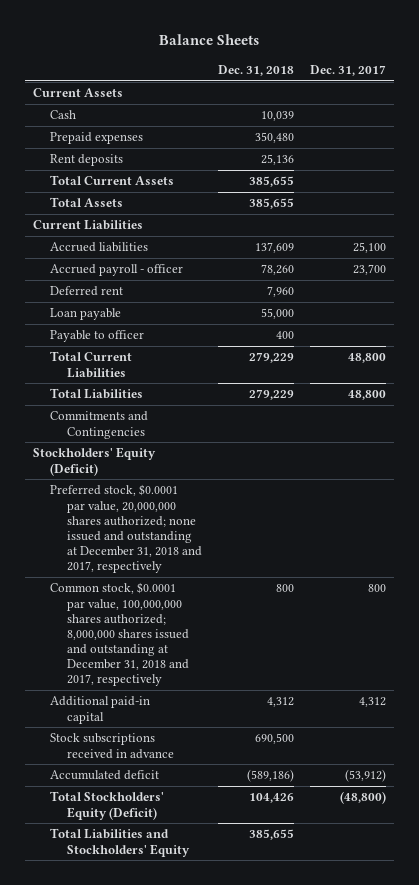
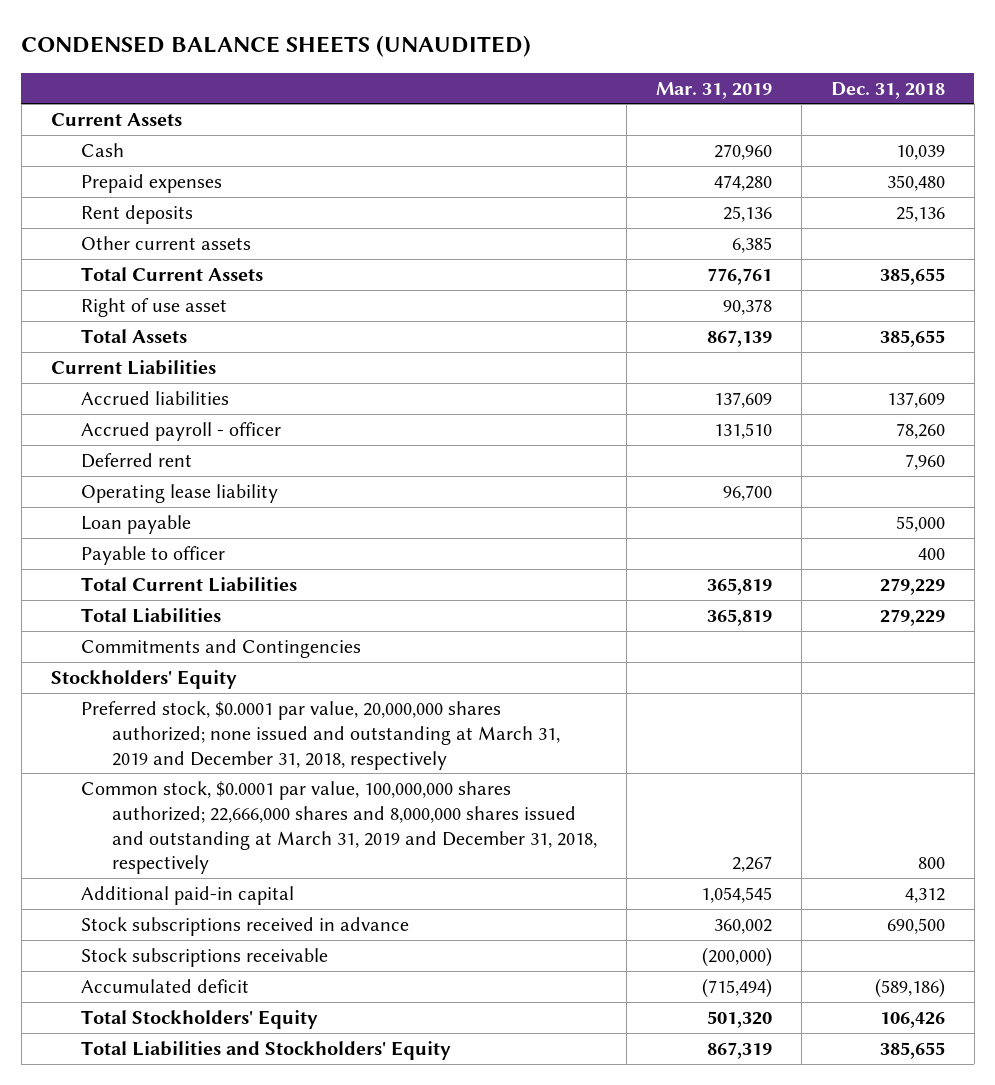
- Balance Sheets
+ CONDENSED BALANCE SHEETS (UNAUDITED)
- | Dec. 31, 2018 | Dec. 31, 2017
+ | Mar. 31, 2019 | Dec. 31, 2018
+ Other current assets | 6,385 |
+ Right of use asset | 90,378 |
+ Operating lease liability | 96,700 |
- Stockholders' Equity (Deficit)
- Preferred stock, $0.0001 par value, 20,000,000 shares authorized; none issued and outstanding at December 31, 2018 and 2017, respectively
- Common stock, $0.0001 par value, 100,000,000 shares authorized; 8,000,000 shares issued and outstanding at December 31, 2018 and 2017, respectively | 800 | 800
+ Stockholders' Equity
+ Preferred stock, $0.0001 par value, 20,000,000 shares authorized; none issued and outstanding at March 31, 2019 and December 31, 2018, respectively
+ Common stock, $0.0001 par value, 100,000,000 shares authorized; 22,666,000 shares and 8,000,000 shares issued and outstanding at March 31, 2019 and December 31, 2018, respectively | 2,267 | 800
+ Stock subscriptions receivable | (200,000) |
- Total Stockholders' Equity (Deficit) | 104,426 | (48,800)
+ Total Stockholders' Equity | 501,320 | 106,426

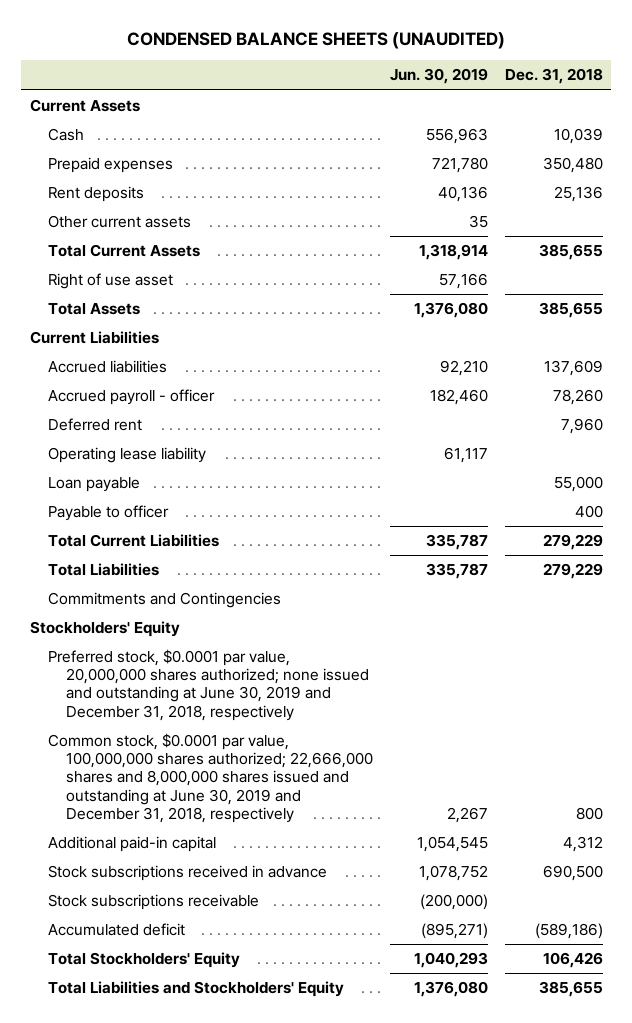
- | Mar. 31, 2019 | Dec. 31, 2018
+ | Jun. 30, 2019 | Dec. 31, 2018
- Preferred stock, $0.0001 par value, 20,000,000 shares authorized; none issued and outstanding at March 31, 2019 and December 31, 2018, respectively
- Common stock, $0.0001 par value, 100,000,000 shares authorized; 22,666,000 shares and 8,000,000 shares issued and outstanding at March 31, 2019 and December 31, 2018, respectively | 2,267 | 800
+ Preferred stock, $0.0001 par value, 20,000,000 shares authorized; none issued and outstanding at June 30, 2019 and December 31, 2018, respectively
+ Common stock, $0.0001 par value, 100,000,000 shares authorized; 22,666,000 shares and 8,000,000 shares issued and outstanding at June 30, 2019 and December 31, 2018, respectively | 2,267 | 800

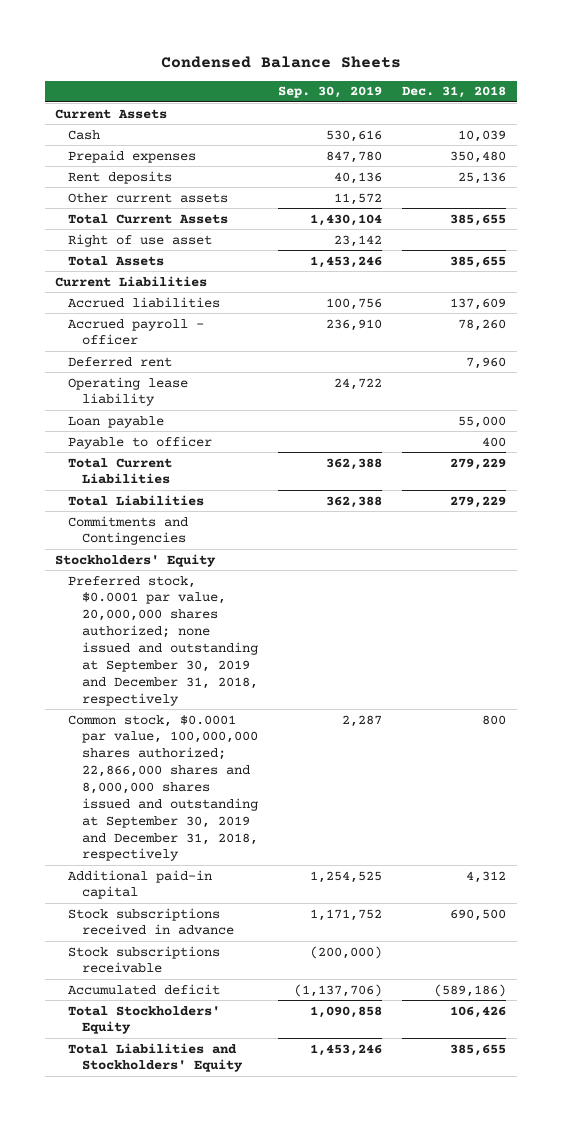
- CONDENSED BALANCE SHEETS (UNAUDITED)
+ Condensed Balance Sheets
- | Jun. 30, 2019 | Dec. 31, 2018
+ | Sep. 30, 2019 | Dec. 31, 2018
- Preferred stock, $0.0001 par value, 20,000,000 shares authorized; none issued and outstanding at June 30, 2019 and December 31, 2018, respectively
- Common stock, $0.0001 par value, 100,000,000 shares authorized; 22,666,000 shares and 8,000,000 shares issued and outstanding at June 30, 2019 and December 31, 2018, respectively | 2,267 | 800
+ Preferred stock, $0.0001 par value, 20,000,000 shares authorized; none issued and outstanding at September 30, 2019 and December 31, 2018, respectively
+ Common stock, $0.0001 par value, 100,000,000 shares authorized; 22,866,000 shares and 8,000,000 shares issued and outstanding at September 30, 2019 and December 31, 2018, respectively | 2,287 | 800

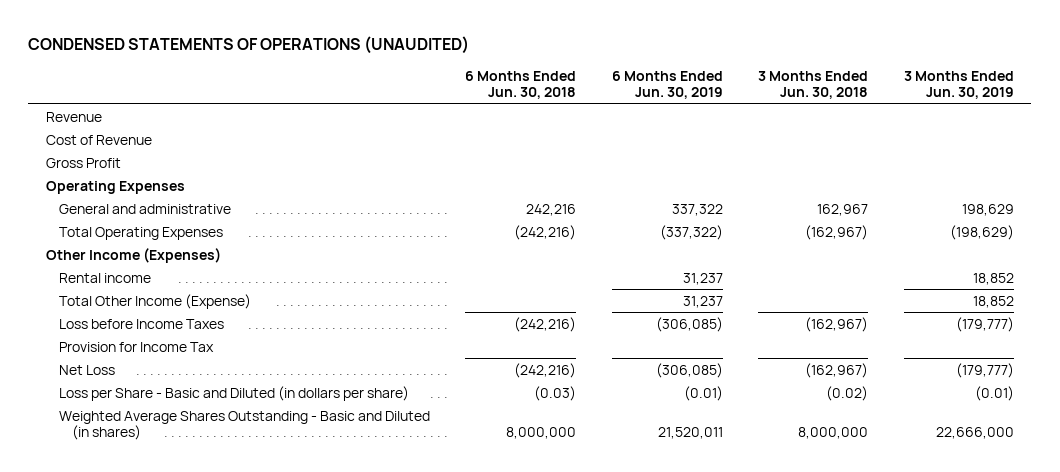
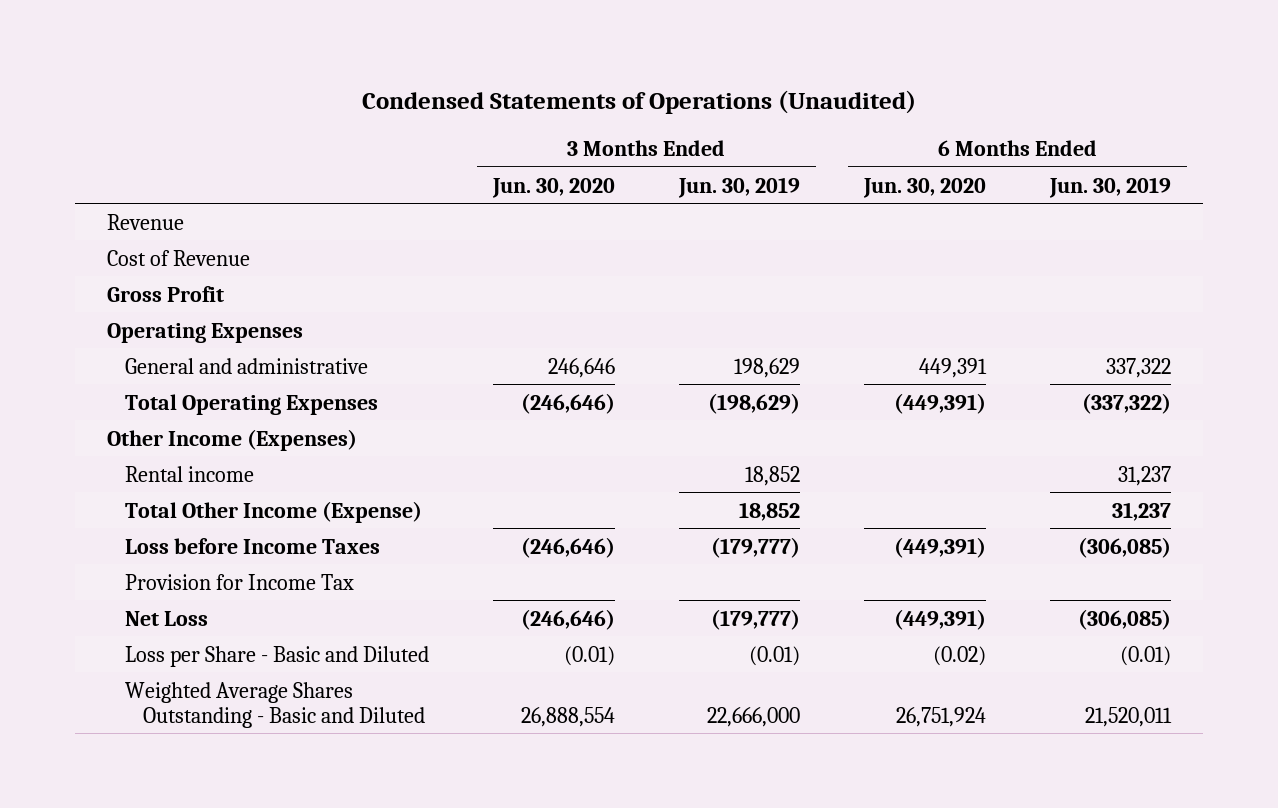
- CONDENSED STATEMENTS OF OPERATIONS (UNAUDITED)
+ Condensed Statements of Operations (Unaudited)
- | 6 Months Ended Jun. 30, 2018 | 6 Months Ended Jun. 30, 2019 | 3 Months Ended Jun. 30, 2018 | 3 Months Ended Jun. 30, 2019
+ | 3 Months Ended Jun. 30, 2020 | 3 Months Ended Jun. 30, 2019 | 6 Months Ended Jun. 30, 2020 | 6 Months Ended Jun. 30, 2019
- Loss per Share - Basic and Diluted (in dollars per share) | (0.03) | (0.01) | (0.02) | (0.01)
- Weighted Average Shares Outstanding - Basic and Diluted (in shares) | 8,000,000 | 21,520,011 | 8,000,000 | 22,666,000
+ Loss per Share - Basic and Diluted | (0.01) | (0.01) | (0.02) | (0.01)
+ Weighted Average Shares Outstanding - Basic and Diluted | 26,888,554 | 22,666,000 | 26,751,924 | 21,520,011

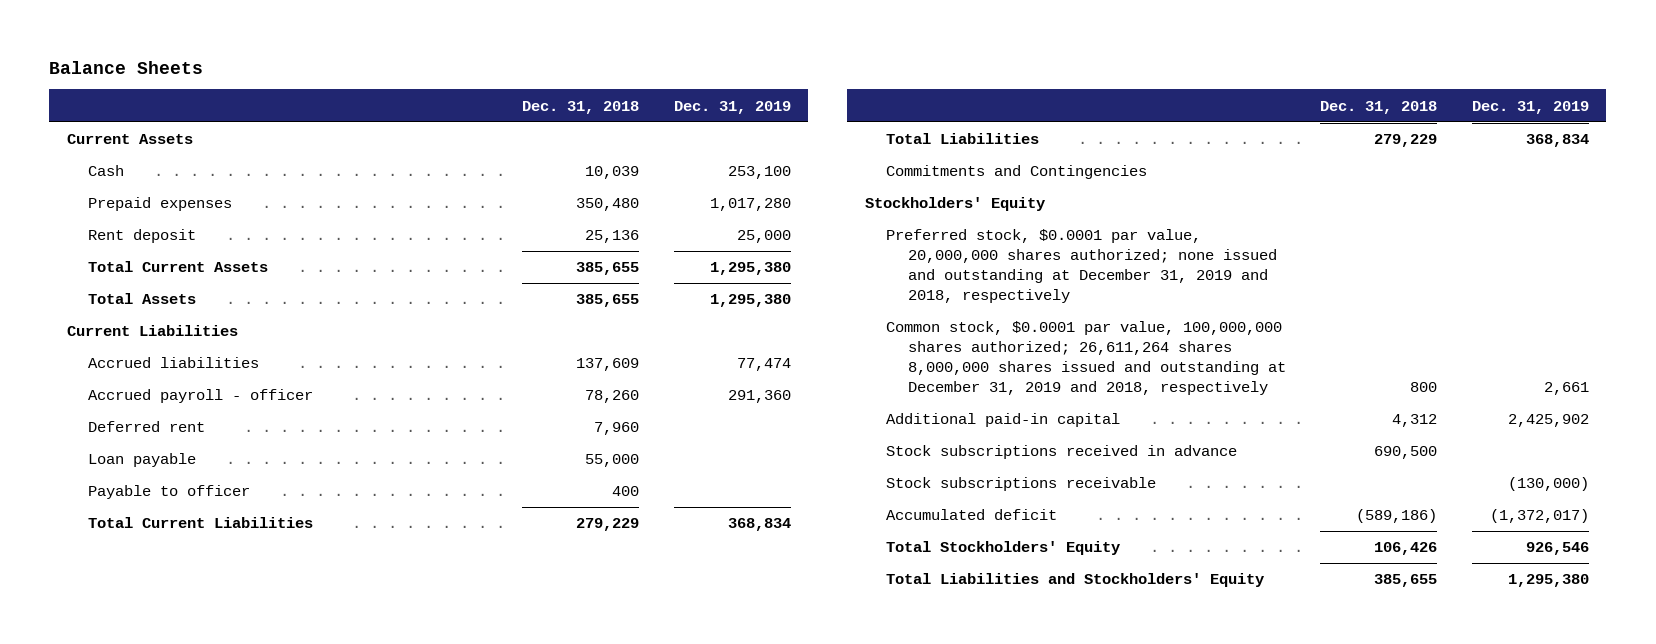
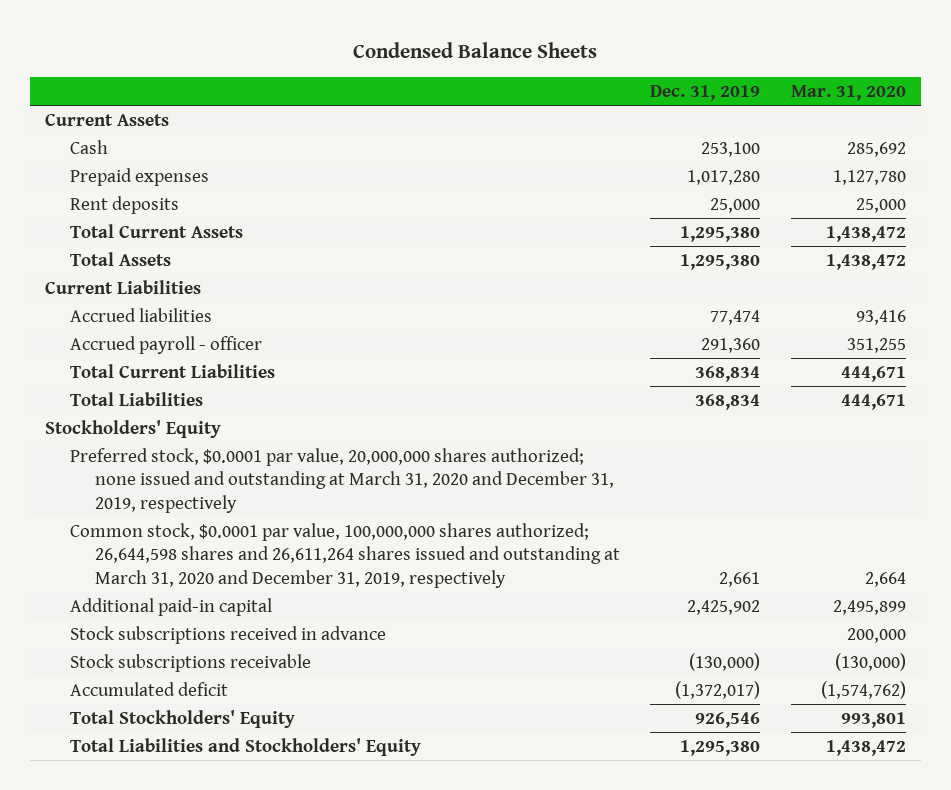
- Balance Sheets
+ Condensed Balance Sheets
- | Dec. 31, 2018 | Dec. 31, 2019
+ | Dec. 31, 2019 | Mar. 31, 2020
- Rent deposit | 25,136 | 25,000
+ Rent deposits | 25,000 | 25,000
- Deferred rent | 7,960 |
- Loan payable | 55,000 |
- Payable to officer | 400 |
- Commitments and Contingencies
- Preferred stock, $0.0001 par value, 20,000,000 shares authorized; none issued and outstanding at December 31, 2019 and 2018, respectively
- Common stock, $0.0001 par value, 100,000,000 shares authorized; 26,611,264 shares 8,000,000 shares issued and outstanding at December 31, 2019 and 2018, respectively | 800 | 2,661
+ Preferred stock, $0.0001 par value, 20,000,000 shares authorized; none issued and outstanding at March 31, 2020 and December 31, 2019, respectively
+ Common stock, $0.0001 par value, 100,000,000 shares authorized; 26,644,598 shares and 26,611,264 shares issued and outstanding at March 31, 2020 and December 31, 2019, respectively | 2,661 | 2,664

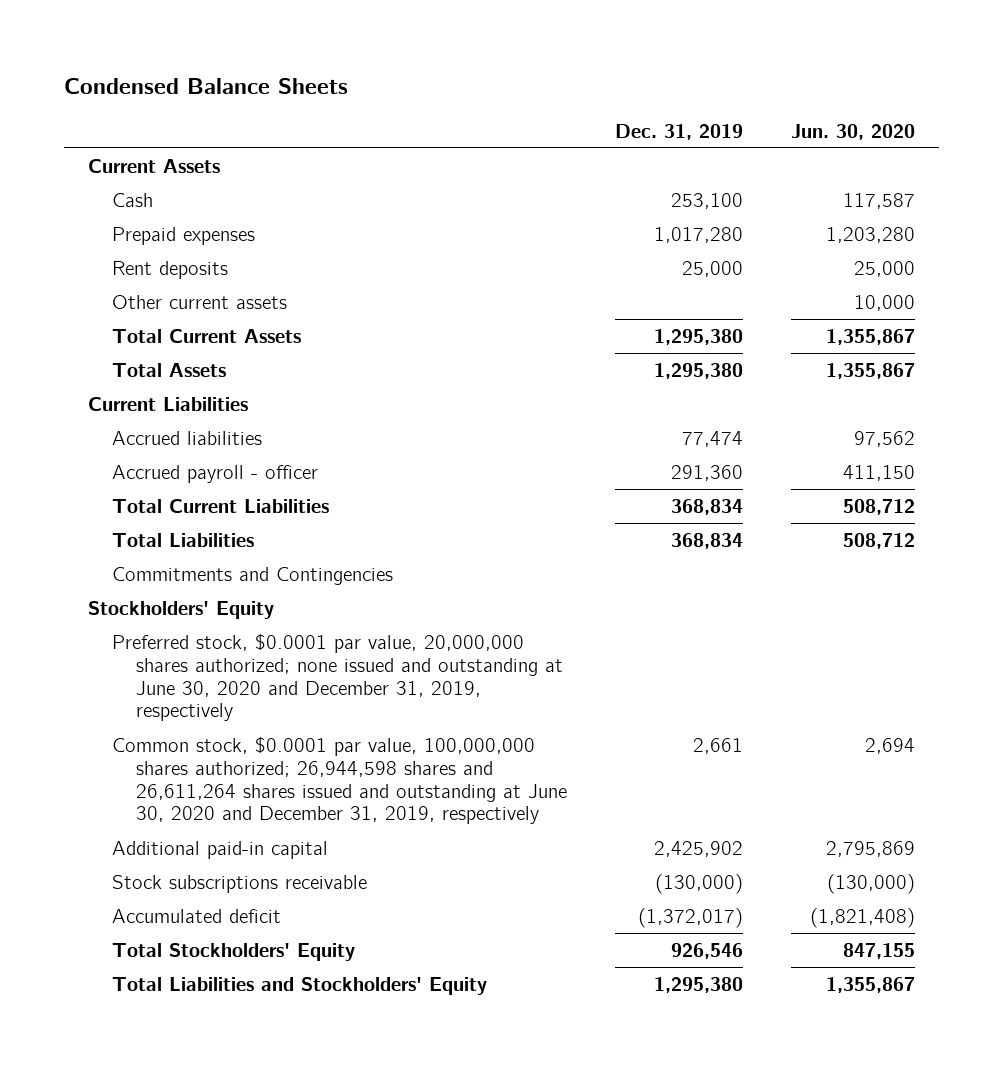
- | Dec. 31, 2019 | Mar. 31, 2020
+ | Dec. 31, 2019 | Jun. 30, 2020
+ Other current assets | | 10,000
+ Commitments and Contingencies
- Preferred stock, $0.0001 par value, 20,000,000 shares authorized; none issued and outstanding at March 31, 2020 and December 31, 2019, respectively
- Common stock, $0.0001 par value, 100,000,000 shares authorized; 26,644,598 shares and 26,611,264 shares issued and outstanding at March 31, 2020 and December 31, 2019, respectively | 2,661 | 2,664
+ Preferred stock, $0.0001 par value, 20,000,000 shares authorized; none issued and outstanding at June 30, 2020 and December 31, 2019, respectively
+ Common stock, $0.0001 par value, 100,000,000 shares authorized; 26,944,598 shares and 26,611,264 shares issued and outstanding at June 30, 2020 and December 31, 2019, respectively | 2,661 | 2,694
- Stock subscriptions received in advance | | 200,000

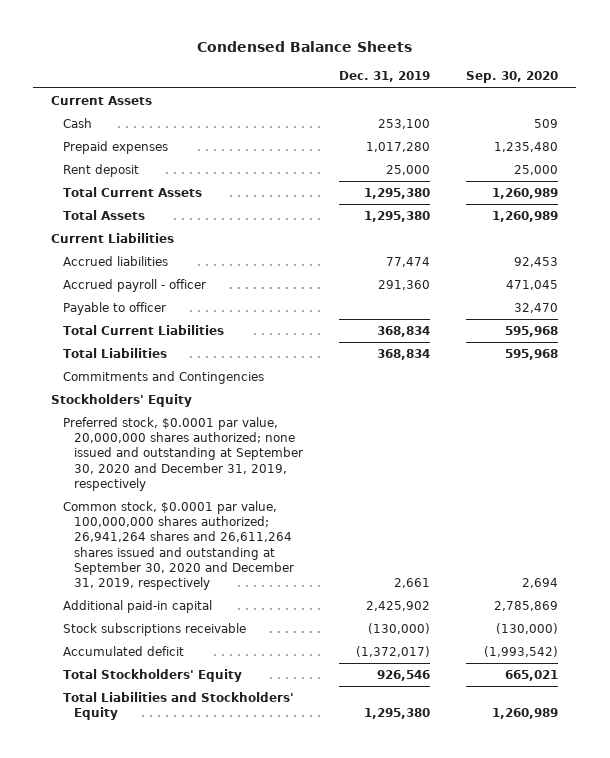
- | Dec. 31, 2019 | Jun. 30, 2020
+ | Dec. 31, 2019 | Sep. 30, 2020
- Rent deposits | 25,000 | 25,000
- Other current assets | | 10,000
+ Rent deposit | 25,000 | 25,000
+ Payable to officer | | 32,470
- Preferred stock, $0.0001 par value, 20,000,000 shares authorized; none issued and outstanding at June 30, 2020 and December 31, 2019, respectively
- Common stock, $0.0001 par value, 100,000,000 shares authorized; 26,944,598 shares and 26,611,264 shares issued and outstanding at June 30, 2020 and December 31, 2019, respectively | 2,661 | 2,694
+ Preferred stock, $0.0001 par value, 20,000,000 shares authorized; none issued and outstanding at September 30, 2020 and December 31, 2019, respectively
+ Common stock, $0.0001 par value, 100,000,000 shares authorized; 26,941,264 shares and 26,611,264 shares issued and outstanding at September 30, 2020 and December 31, 2019, respectively | 2,661 | 2,694

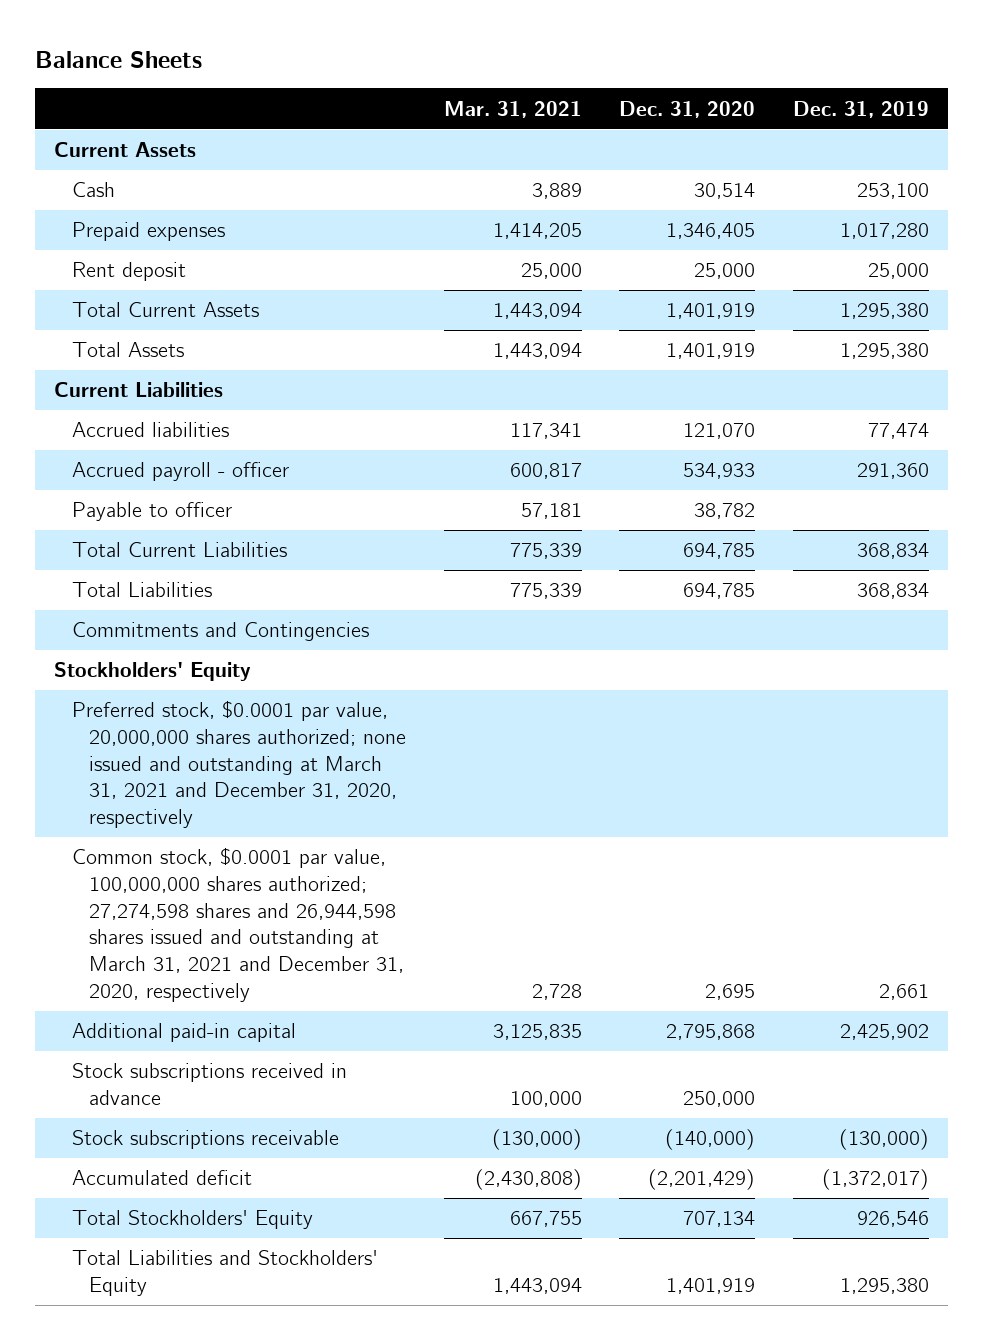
- Condensed Balance Sheets
+ Balance Sheets
- | Dec. 31, 2019 | Sep. 30, 2020
+ | Mar. 31, 2021 | Dec. 31, 2020 | Dec. 31, 2019
- Preferred stock, $0.0001 par value, 20,000,000 shares authorized; none issued and outstanding at September 30, 2020 and December 31, 2019, respectively
- Common stock, $0.0001 par value, 100,000,000 shares authorized; 26,941,264 shares and 26,611,264 shares issued and outstanding at September 30, 2020 and December 31, 2019, respectively | 2,661 | 2,694
+ Preferred stock, $0.0001 par value, 20,000,000 shares authorized; none issued and outstanding at March 31, 2021 and December 31, 2020, respectively
+ Common stock, $0.0001 par value, 100,000,000 shares authorized; 27,274,598 shares and 26,944,598 shares issued and outstanding at March 31, 2021 and December 31, 2020, respectively | 2,728 | 2,695 | 2,661
+ Stock subscriptions received in advance | 100,000 | 250,000 |

